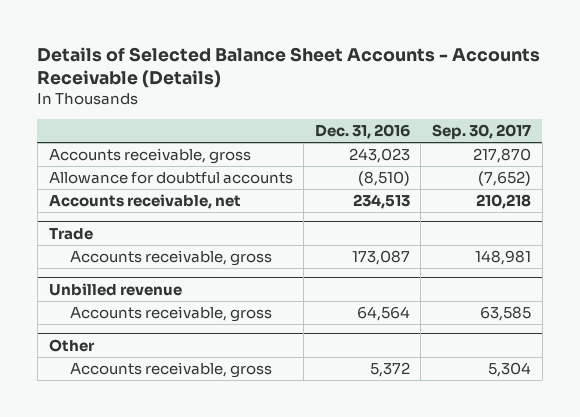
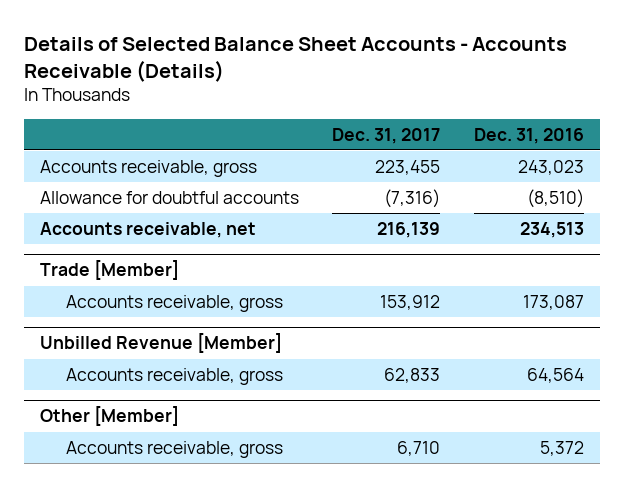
- | Dec. 31, 2016 | Sep. 30, 2017
+ | Dec. 31, 2017 | Dec. 31, 2016
- Trade
+ Trade [Member]
- Unbilled revenue
+ Unbilled Revenue [Member]
- Other
+ Other [Member]

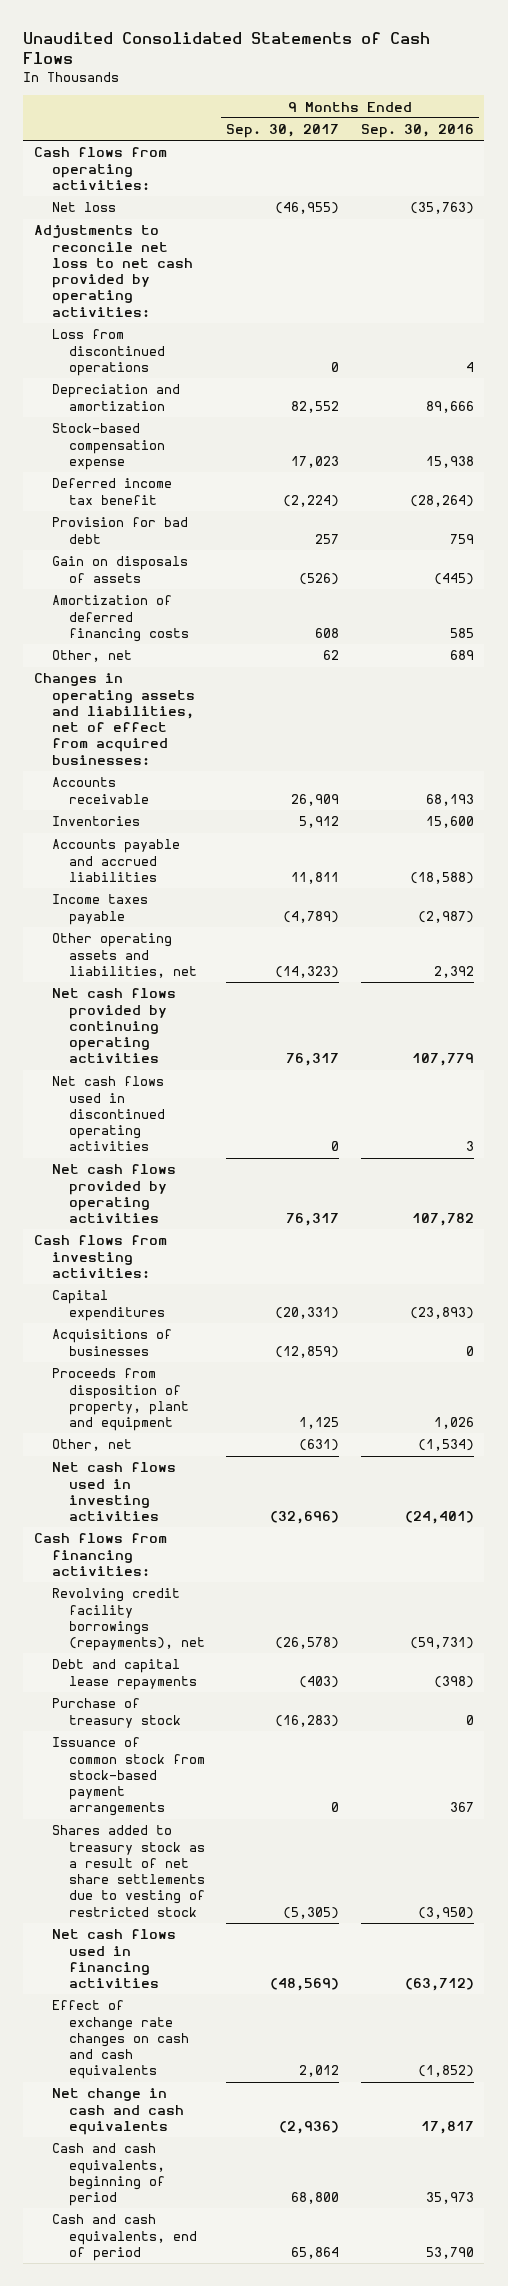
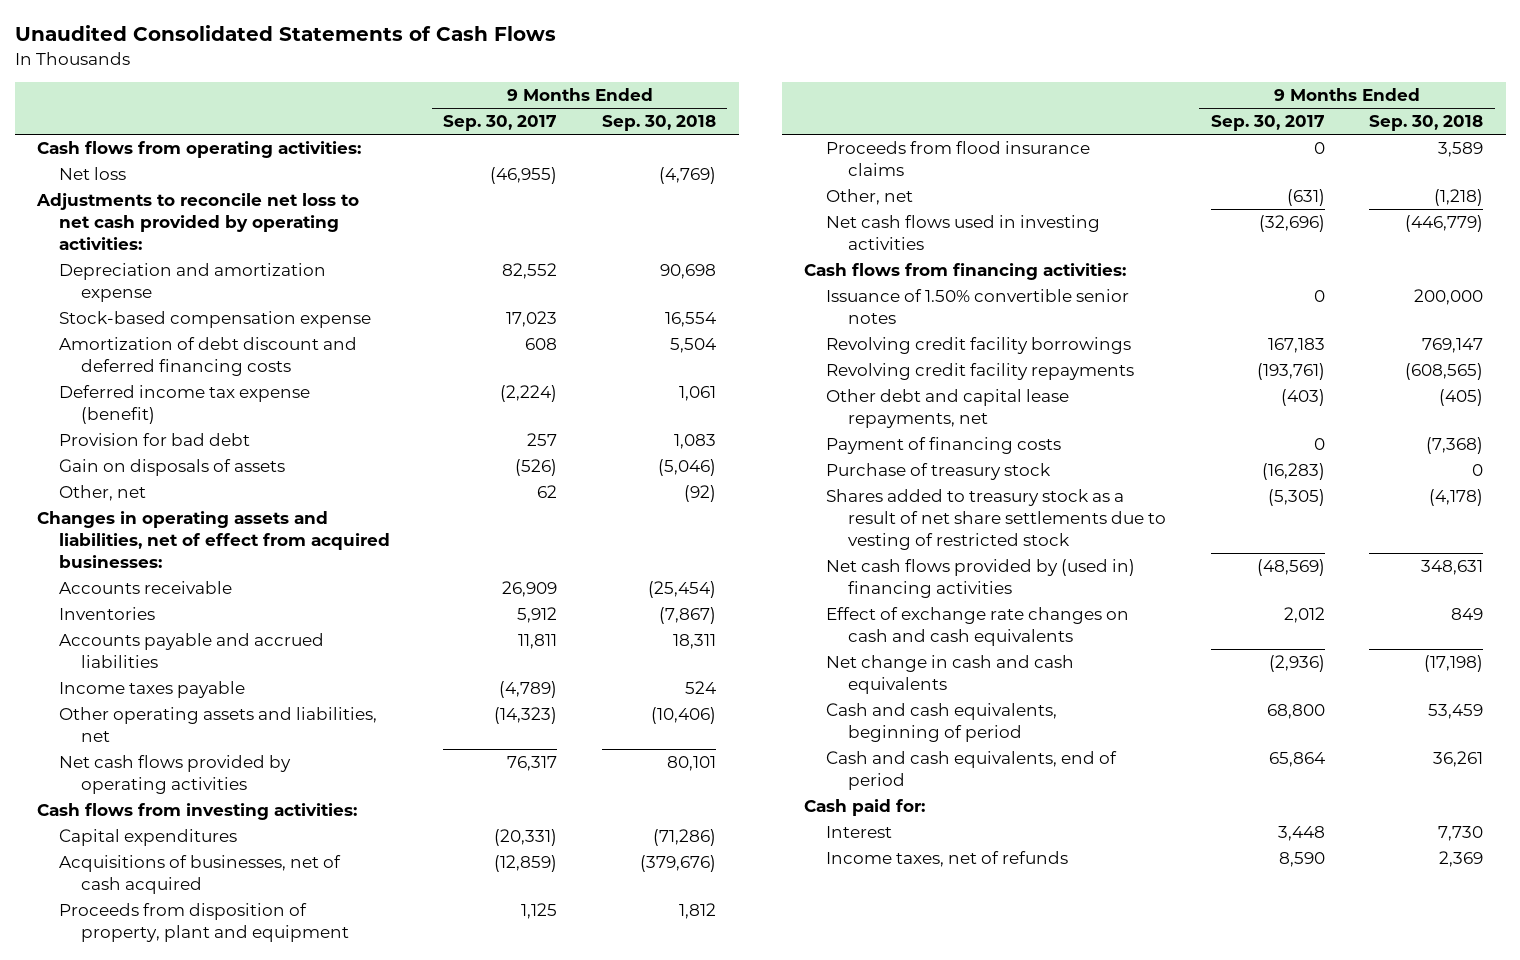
- | 9 Months Ended Sep. 30, 2017 | 9 Months Ended Sep. 30, 2016
+ | 9 Months Ended Sep. 30, 2017 | 9 Months Ended Sep. 30, 2018
- Loss from discontinued operations | 0 | 4
- Depreciation and amortization | 82,552 | 89,666
+ Depreciation and amortization expense | 82,552 | 90,698
- Deferred income tax benefit | (2,224) | (28,264)
+ Amortization of debt discount and deferred financing costs | 608 | 5,504
+ Deferred income tax expense (benefit) | (2,224) | 1,061
- Amortization of deferred financing costs | 608 | 585
- Net cash flows provided by continuing operating activities | 76,317 | 107,779
- Net cash flows used in discontinued operating activities | 0 | 3
- Acquisitions of businesses | (12,859) | 0
+ Acquisitions of businesses, net of cash acquired | (12,859) | (379,676)
+ Proceeds from flood insurance claims | 0 | 3,589
- Revolving credit facility borrowings (repayments), net | (26,578) | (59,731)
- Debt and capital lease repayments | (403) | (398)
+ Issuance of 1.50% convertible senior notes | 0 | 200,000
+ Revolving credit facility borrowings | 167,183 | 769,147
+ Revolving credit facility repayments | (193,761) | (608,565)
+ Other debt and capital lease repayments, net | (403) | (405)
+ Payment of financing costs | 0 | (7,368)
- Issuance of common stock from stock-based payment arrangements | 0 | 367
- Net cash flows used in financing activities | (48,569) | (63,712)
+ Net cash flows provided by (used in) financing activities | (48,569) | 348,631
+ Cash paid for:
+ Interest | 3,448 | 7,730
+ Income taxes, net of refunds | 8,590 | 2,369

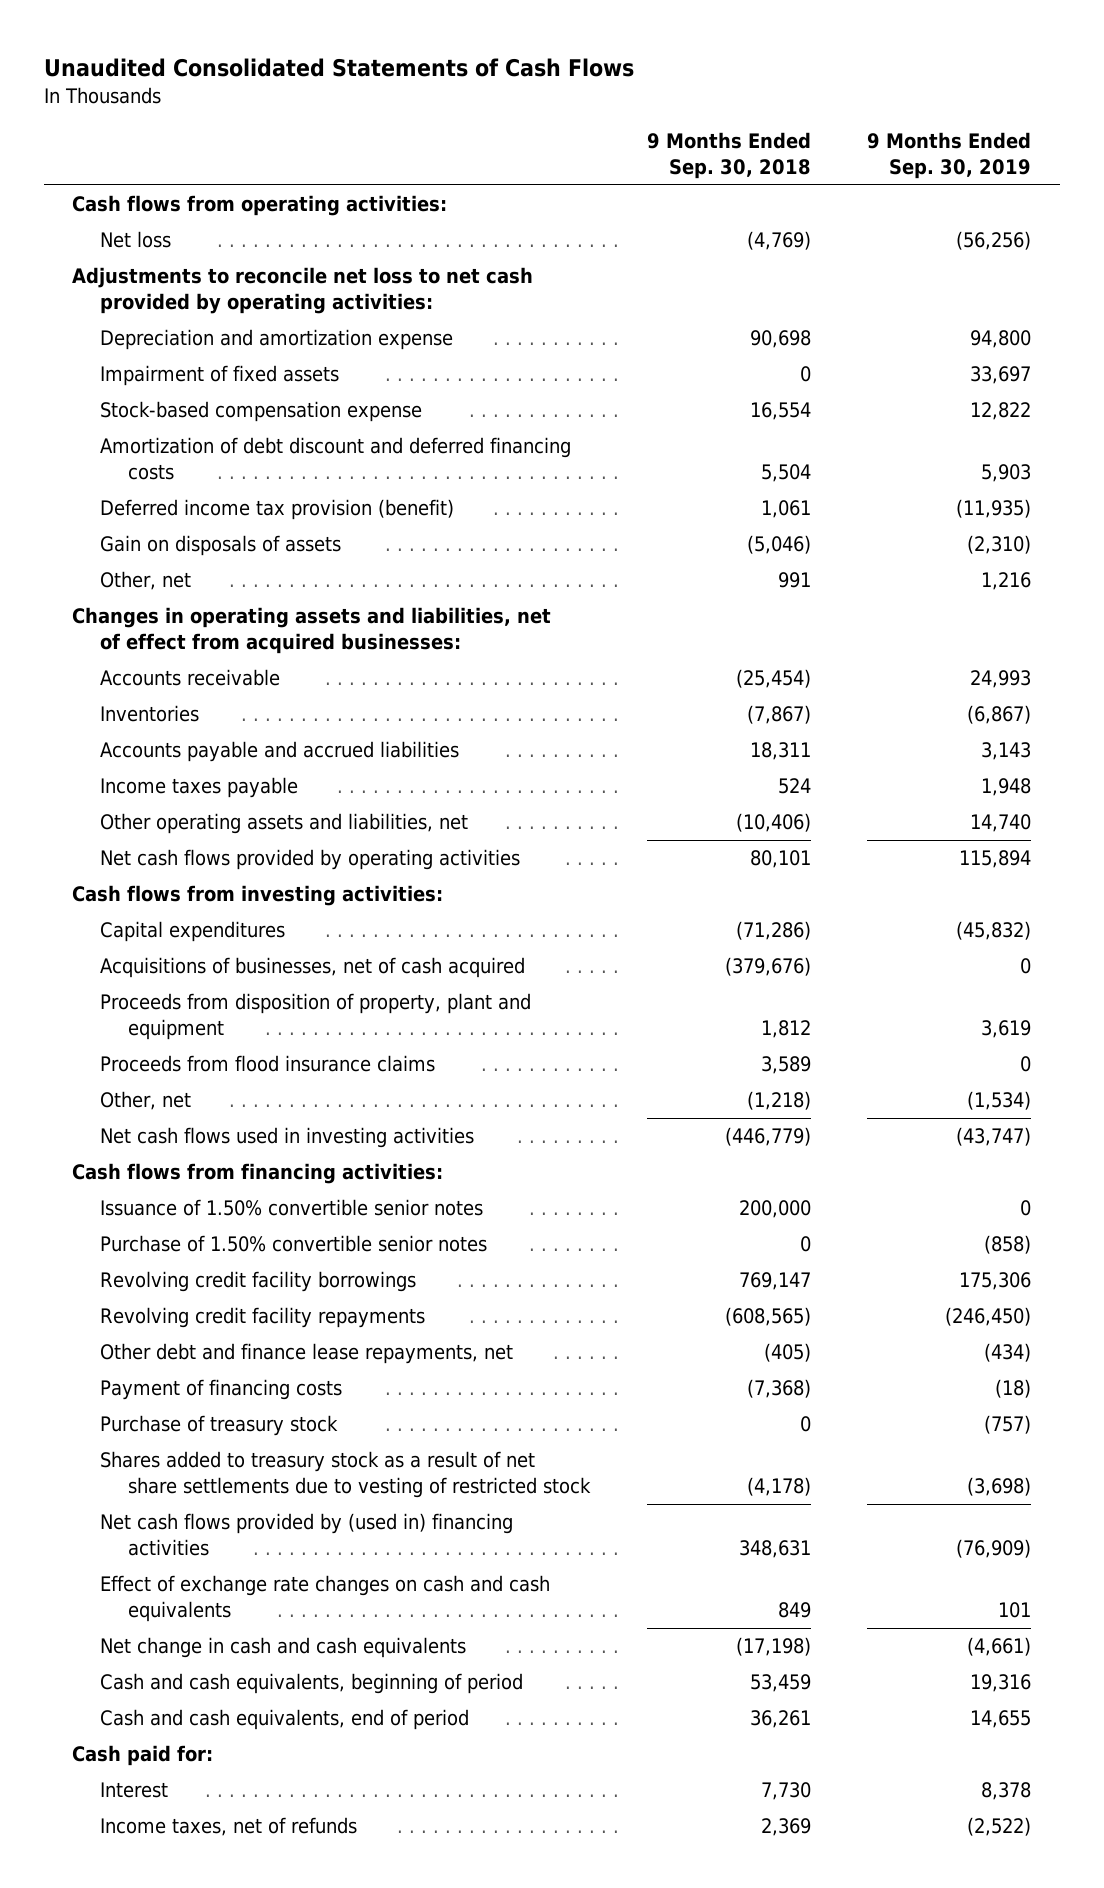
- | 9 Months Ended Sep. 30, 2017 | 9 Months Ended Sep. 30, 2018
+ | 9 Months Ended Sep. 30, 2018 | 9 Months Ended Sep. 30, 2019
+ Impairment of fixed assets | 0 | 33,697
- Deferred income tax expense (benefit) | (2,224) | 1,061
- Provision for bad debt | 257 | 1,083
+ Deferred income tax provision (benefit) | 1,061 | (11,935)
- Other, net | 62 | (92)
+ Other, net | 991 | 1,216
+ Purchase of 1.50% convertible senior notes | 0 | (858)
- Other debt and capital lease repayments, net | (403) | (405)
+ Other debt and finance lease repayments, net | (405) | (434)

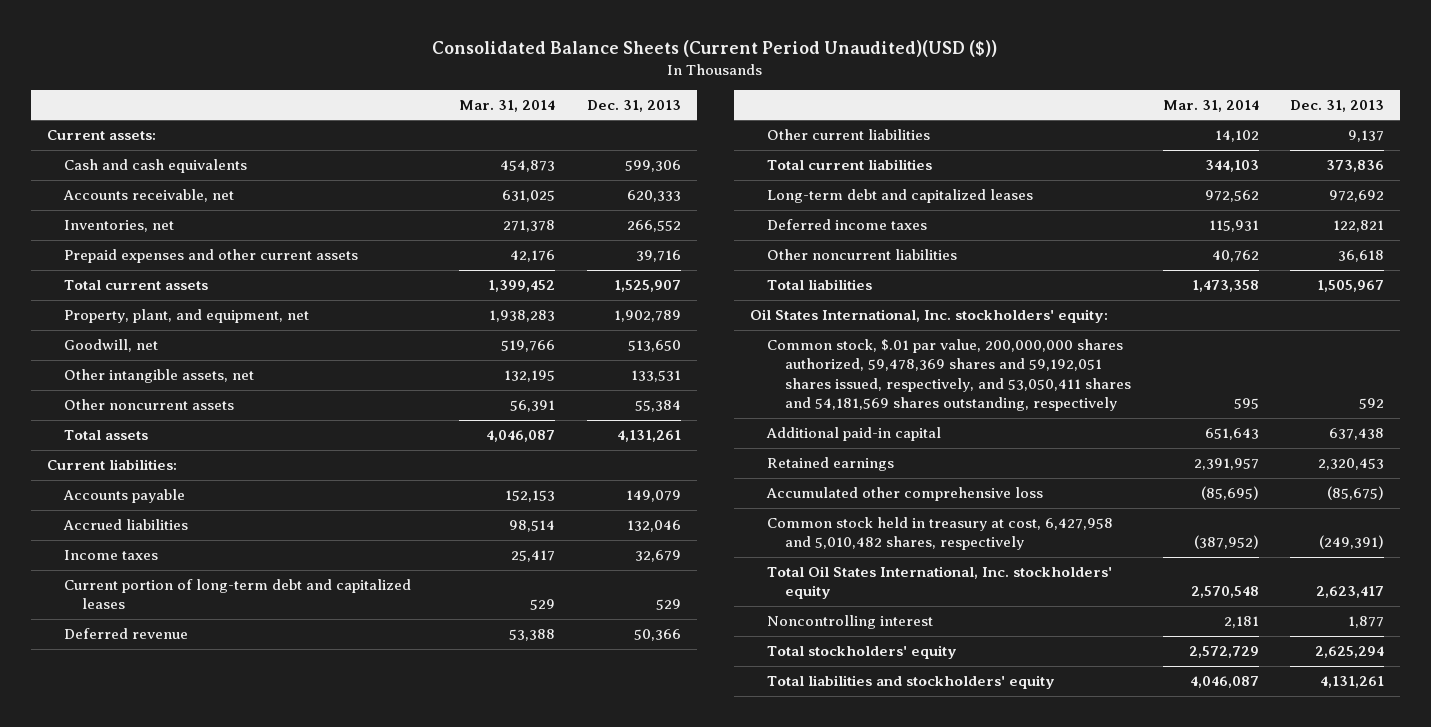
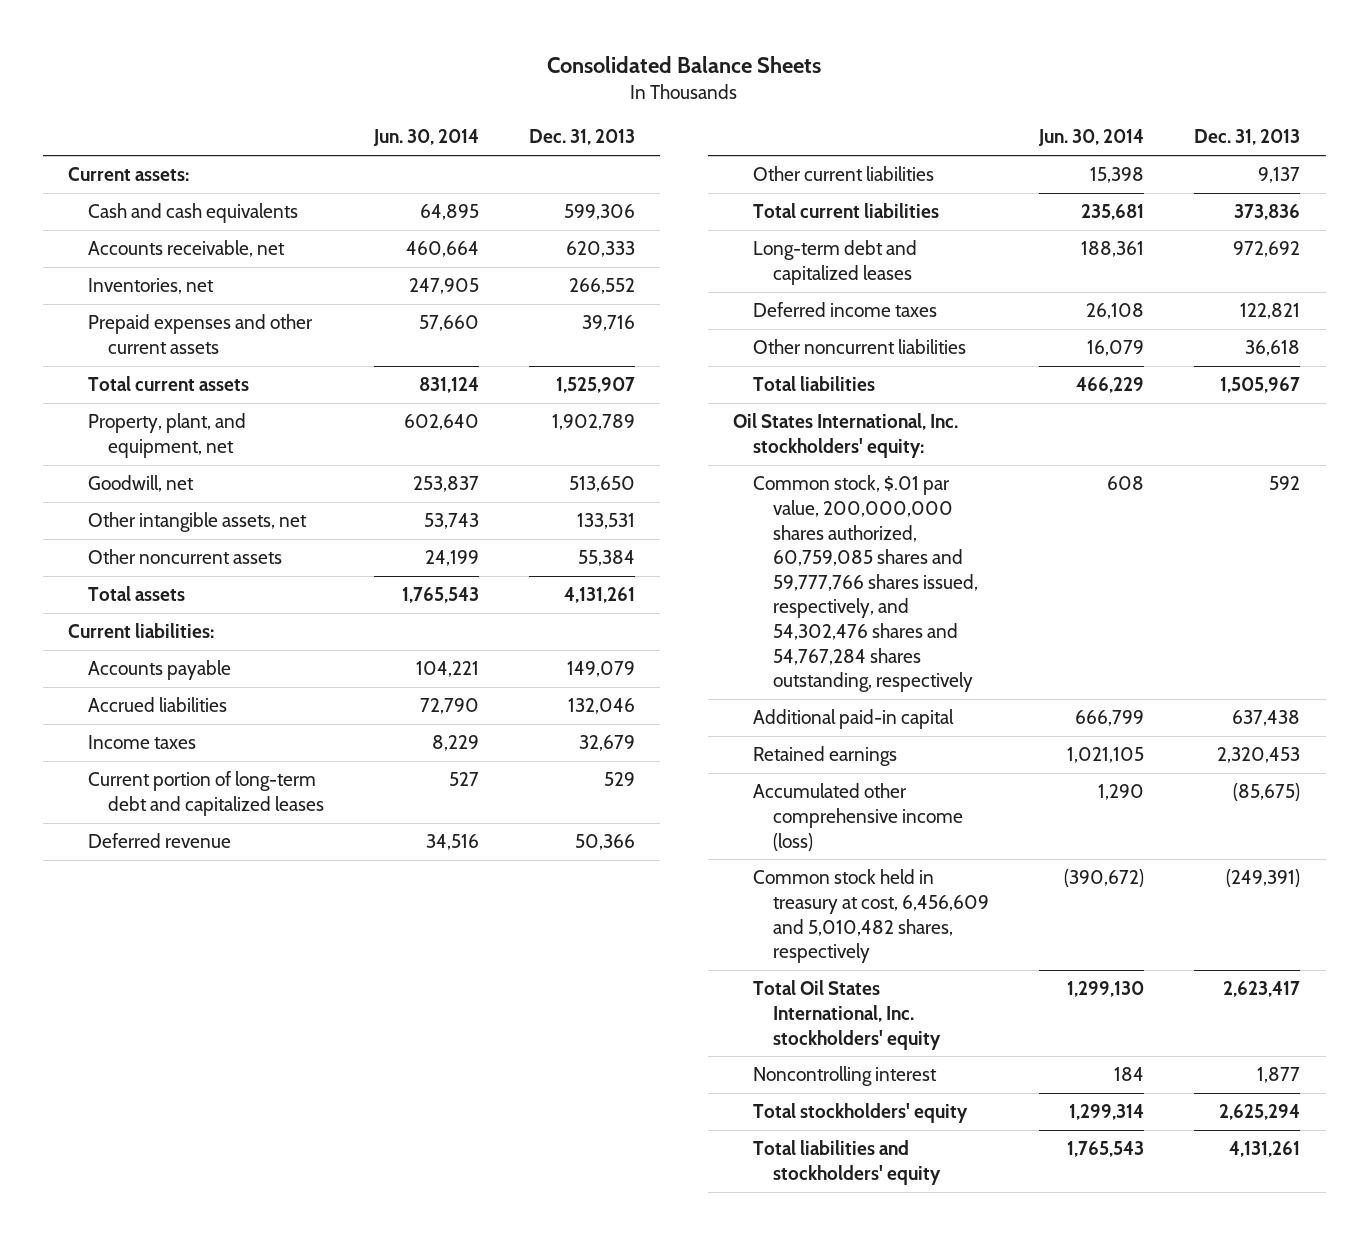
- Consolidated Balance Sheets (Current Period Unaudited)(USD ($))
+ Consolidated Balance Sheets
- | Mar. 31, 2014 | Dec. 31, 2013
+ | Jun. 30, 2014 | Dec. 31, 2013
- Common stock, $.01 par value, 200,000,000 shares authorized, 59,478,369 shares and 59,192,051 shares issued, respectively, and 53,050,411 shares and 54,181,569 shares outstanding, respectively | 595 | 592
+ Common stock, $.01 par value, 200,000,000 shares authorized, 60,759,085 shares and 59,777,766 shares issued, respectively, and 54,302,476 shares and 54,767,284 shares outstanding, respectively | 608 | 592
- Accumulated other comprehensive loss | (85,695) | (85,675)
- Common stock held in treasury at cost, 6,427,958 and 5,010,482 shares, respectively | (387,952) | (249,391)
+ Accumulated other comprehensive income (loss) | 1,290 | (85,675)
+ Common stock held in treasury at cost, 6,456,609 and 5,010,482 shares, respectively | (390,672) | (249,391)

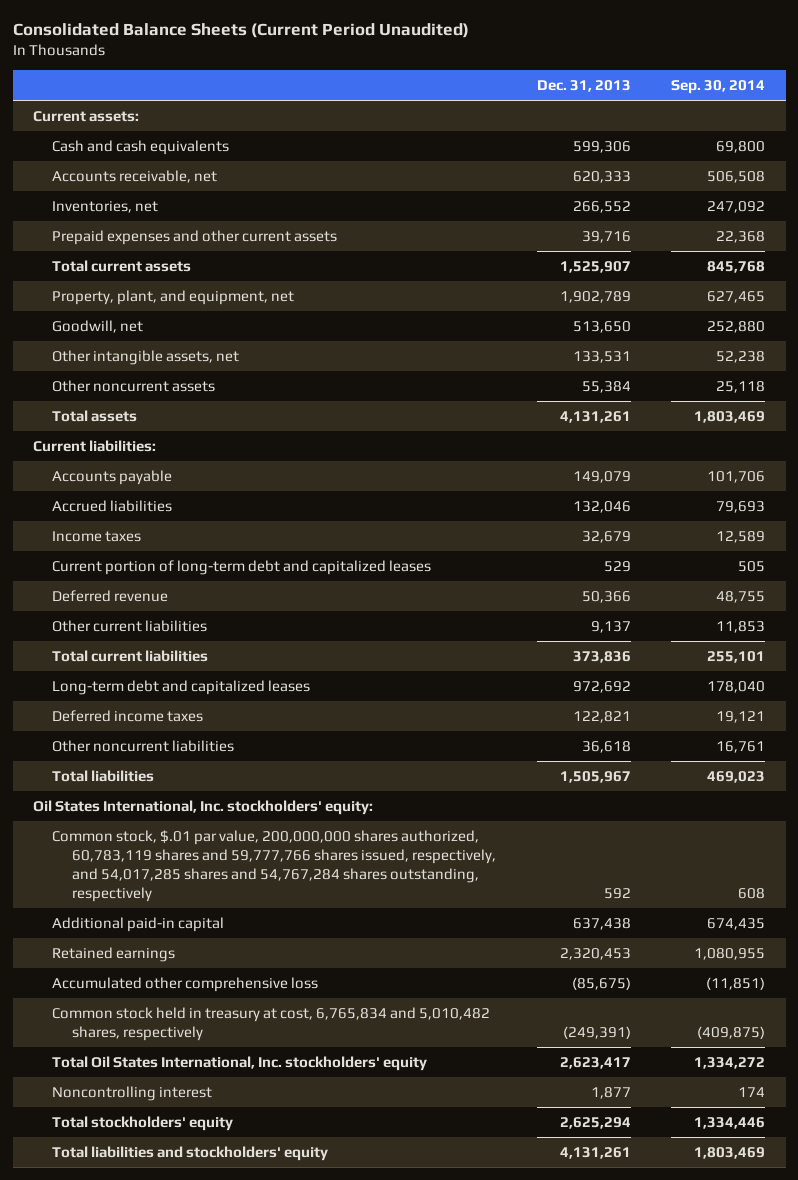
- Consolidated Balance Sheets
+ Consolidated Balance Sheets (Current Period Unaudited)
- | Jun. 30, 2014 | Dec. 31, 2013
+ | Dec. 31, 2013 | Sep. 30, 2014
- Common stock, $.01 par value, 200,000,000 shares authorized, 60,759,085 shares and 59,777,766 shares issued, respectively, and 54,302,476 shares and 54,767,284 shares outstanding, respectively | 608 | 592
+ Common stock, $.01 par value, 200,000,000 shares authorized, 60,783,119 shares and 59,777,766 shares issued, respectively, and 54,017,285 shares and 54,767,284 shares outstanding, respectively | 592 | 608
- Accumulated other comprehensive income (loss) | 1,290 | (85,675)
- Common stock held in treasury at cost, 6,456,609 and 5,010,482 shares, respectively | (390,672) | (249,391)
+ Accumulated other comprehensive loss | (85,675) | (11,851)
+ Common stock held in treasury at cost, 6,765,834 and 5,010,482 shares, respectively | (249,391) | (409,875)

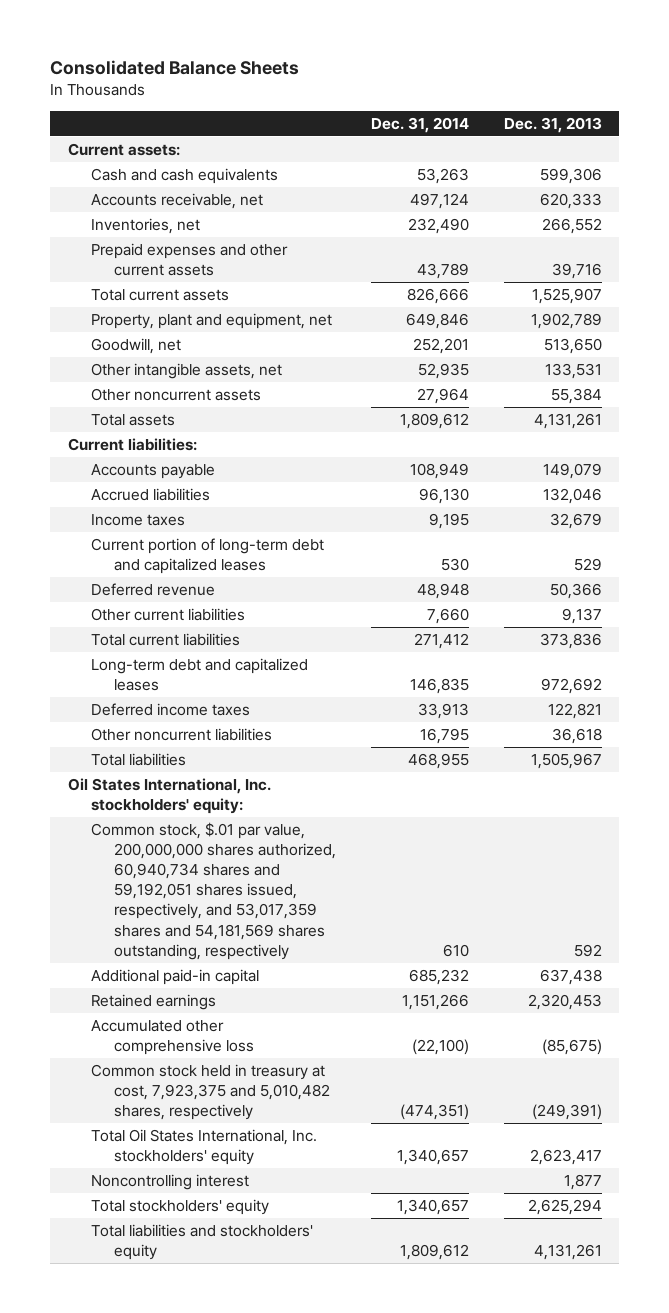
- Consolidated Balance Sheets (Current Period Unaudited)
+ Consolidated Balance Sheets
- | Dec. 31, 2013 | Sep. 30, 2014
+ | Dec. 31, 2014 | Dec. 31, 2013
- Property, plant, and equipment, net | 1,902,789 | 627,465
+ Property, plant and equipment, net | 649,846 | 1,902,789
- Common stock, $.01 par value, 200,000,000 shares authorized, 60,783,119 shares and 59,777,766 shares issued, respectively, and 54,017,285 shares and 54,767,284 shares outstanding, respectively | 592 | 608
+ Common stock, $.01 par value, 200,000,000 shares authorized, 60,940,734 shares and 59,192,051 shares issued, respectively, and 53,017,359 shares and 54,181,569 shares outstanding, respectively | 610 | 592
- Common stock held in treasury at cost, 6,765,834 and 5,010,482 shares, respectively | (249,391) | (409,875)
+ Common stock held in treasury at cost, 7,923,375 and 5,010,482 shares, respectively | (474,351) | (249,391)

